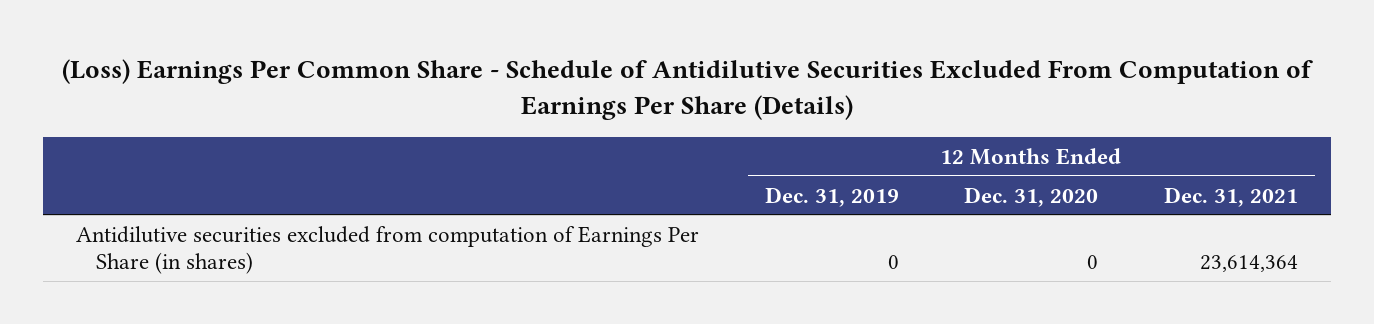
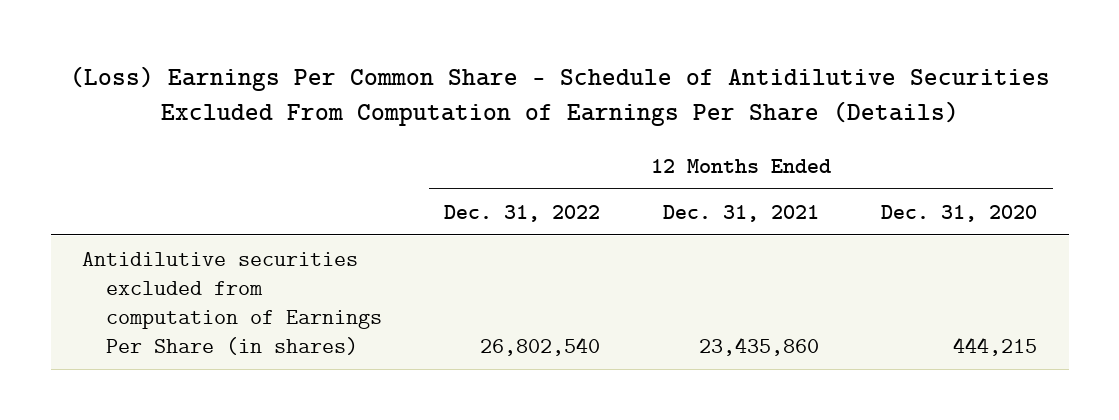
- | 12 Months Ended Dec. 31, 2019 | 12 Months Ended Dec. 31, 2020 | 12 Months Ended Dec. 31, 2021
+ | 12 Months Ended Dec. 31, 2022 | 12 Months Ended Dec. 31, 2021 | 12 Months Ended Dec. 31, 2020
- Antidilutive securities excluded from computation of Earnings Per Share (in shares) | 0 | 0 | 23,614,364
+ Antidilutive securities excluded from computation of Earnings Per Share (in shares) | 26,802,540 | 23,435,860 | 444,215

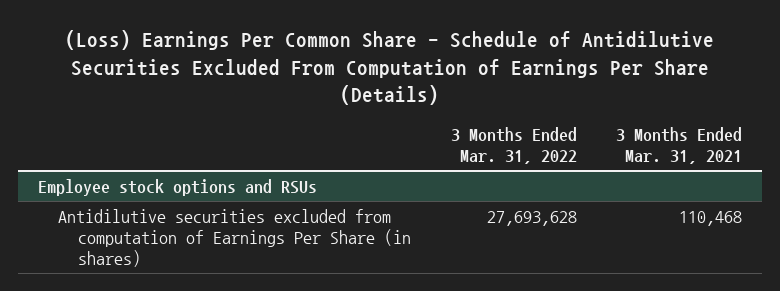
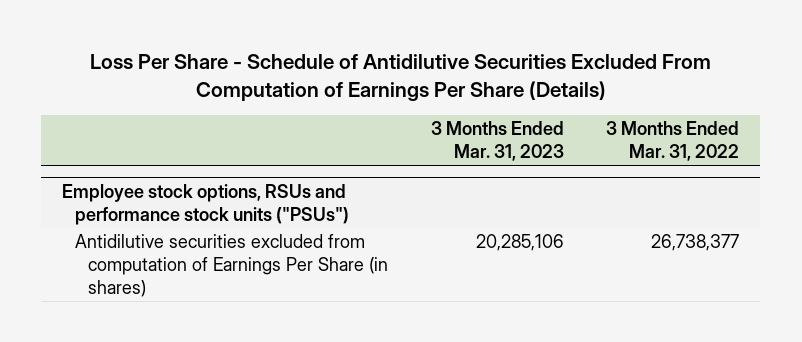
- (Loss) Earnings Per Common Share - Schedule of Antidilutive Securities Excluded From Computation of Earnings Per Share (Details)
+ Loss Per Share - Schedule of Antidilutive Securities Excluded From Computation of Earnings Per Share (Details)
- | 3 Months Ended Mar. 31, 2022 | 3 Months Ended Mar. 31, 2021
+ | 3 Months Ended Mar. 31, 2023 | 3 Months Ended Mar. 31, 2022
- Employee stock options and RSUs
- Antidilutive securities excluded from computation of Earnings Per Share (in shares) | 27,693,628 | 110,468
+ Employee stock options, RSUs and performance stock units ("PSUs")
+ Antidilutive securities excluded from computation of Earnings Per Share (in shares) | 20,285,106 | 26,738,377

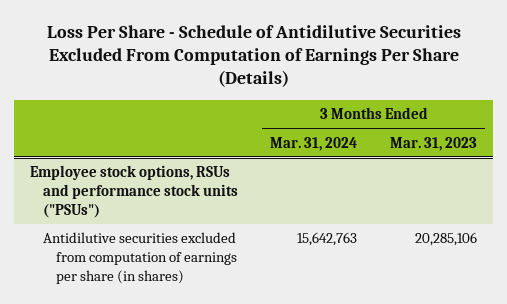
- | 3 Months Ended Mar. 31, 2023 | 3 Months Ended Mar. 31, 2022
+ | 3 Months Ended Mar. 31, 2024 | 3 Months Ended Mar. 31, 2023
@ Employee stock options, RSUs and performance stock units ("PSUs")
- Antidilutive securities excluded from computation of Earnings Per Share (in shares) | 20,285,106 | 26,738,377
+ Antidilutive securities excluded from computation of earnings per share (in shares) | 15,642,763 | 20,285,106

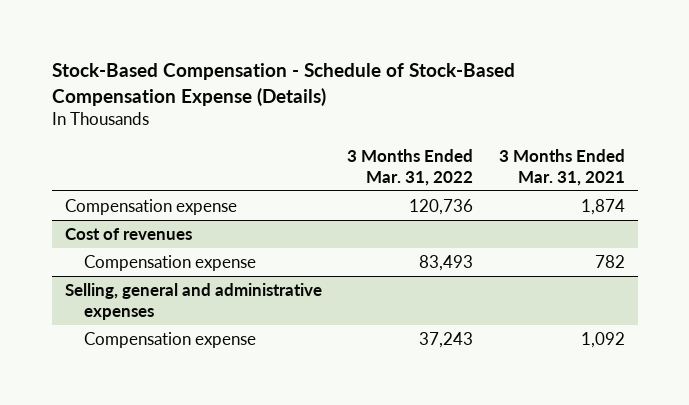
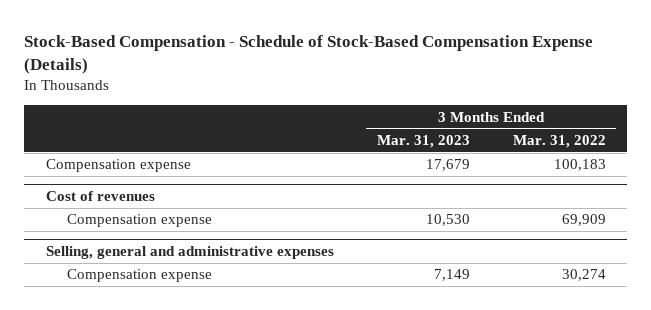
- | 3 Months Ended Mar. 31, 2022 | 3 Months Ended Mar. 31, 2021
+ | 3 Months Ended Mar. 31, 2023 | 3 Months Ended Mar. 31, 2022
- Compensation expense | 120,736 | 1,874
+ Compensation expense | 17,679 | 100,183
@ Cost of revenues
- Compensation expense | 83,493 | 782
+ Compensation expense | 10,530 | 69,909
@ Selling, general and administrative expenses
- Compensation expense | 37,243 | 1,092
+ Compensation expense | 7,149 | 30,274

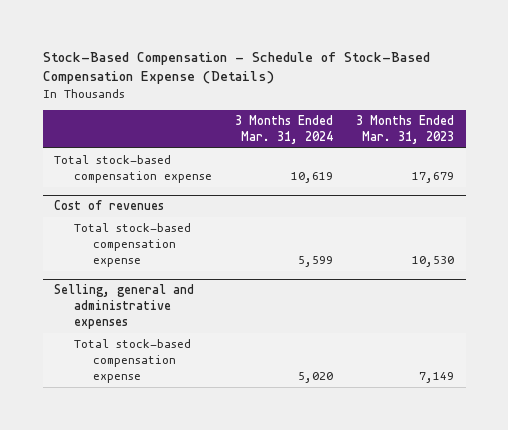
- | 3 Months Ended Mar. 31, 2023 | 3 Months Ended Mar. 31, 2022
+ | 3 Months Ended Mar. 31, 2024 | 3 Months Ended Mar. 31, 2023
- Compensation expense | 17,679 | 100,183
+ Total stock-based compensation expense | 10,619 | 17,679
@ Cost of revenues
- Compensation expense | 10,530 | 69,909
+ Total stock-based compensation expense | 5,599 | 10,530
@ Selling, general and administrative expenses
- Compensation expense | 7,149 | 30,274
+ Total stock-based compensation expense | 5,020 | 7,149

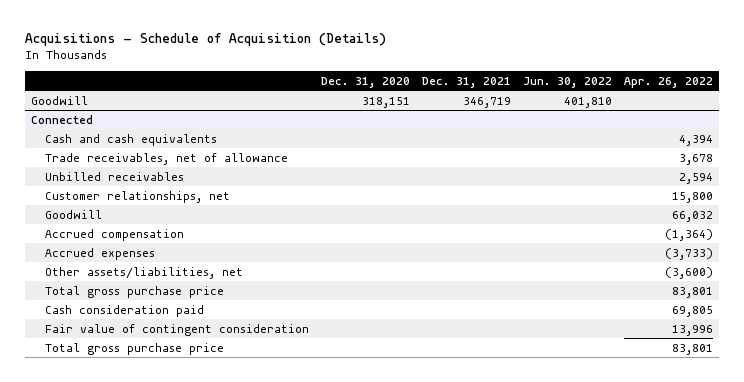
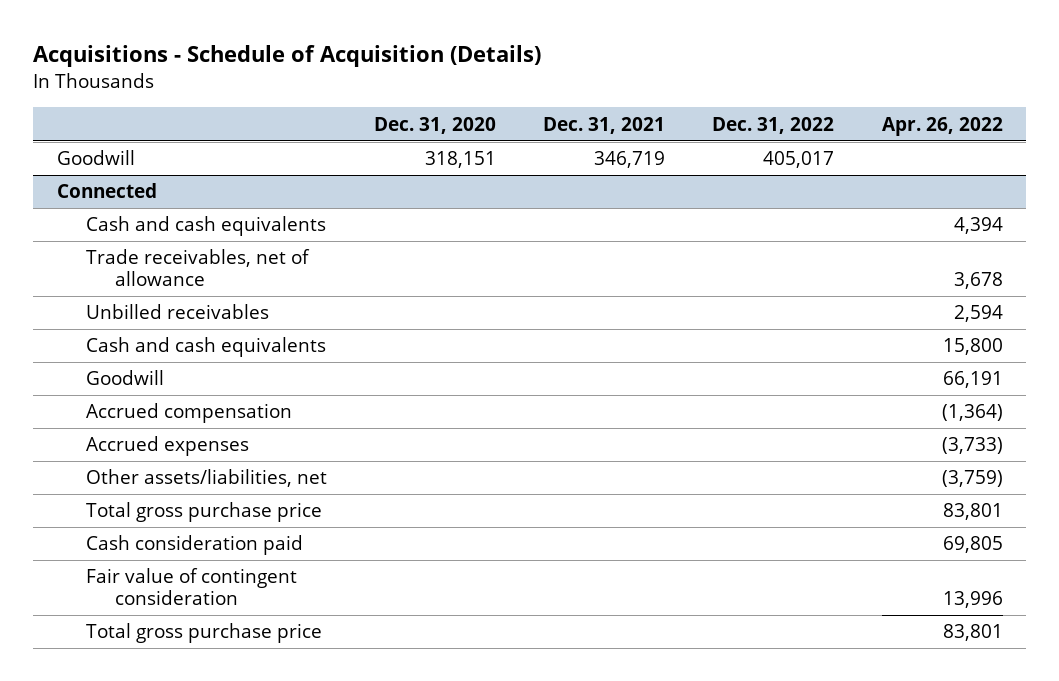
- | Dec. 31, 2020 | Dec. 31, 2021 | Jun. 30, 2022 | Apr. 26, 2022
+ | Dec. 31, 2020 | Dec. 31, 2021 | Dec. 31, 2022 | Apr. 26, 2022
@ Connected
- Customer relationships, net | | | | 15,800
- Goodwill | | | | 66,032
+ Cash and cash equivalents | | | | 15,800
+ Goodwill | | | | 66,191
- Other assets/liabilities, net | | | | (3,600)
+ Other assets/liabilities, net | | | | (3,759)

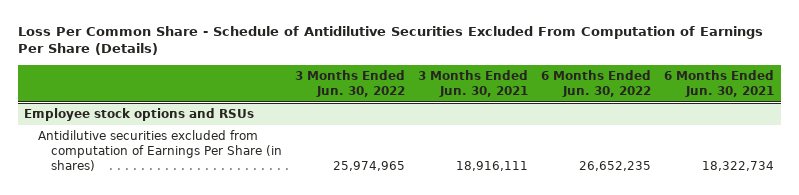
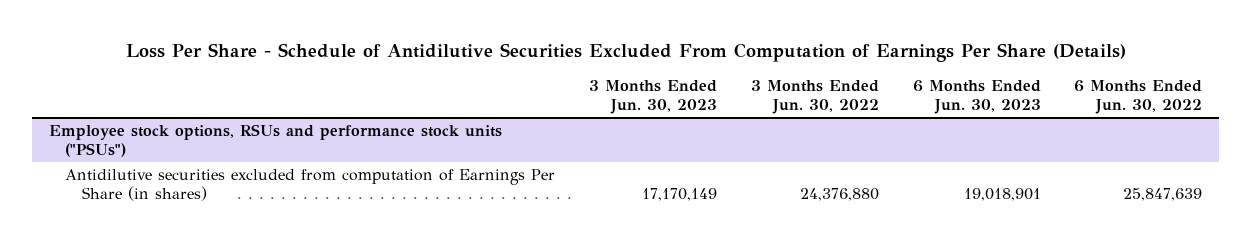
- Loss Per Common Share - Schedule of Antidilutive Securities Excluded From Computation of Earnings Per Share (Details)
+ Loss Per Share - Schedule of Antidilutive Securities Excluded From Computation of Earnings Per Share (Details)
- | 3 Months Ended Jun. 30, 2022 | 3 Months Ended Jun. 30, 2021 | 6 Months Ended Jun. 30, 2022 | 6 Months Ended Jun. 30, 2021
+ | 3 Months Ended Jun. 30, 2023 | 3 Months Ended Jun. 30, 2022 | 6 Months Ended Jun. 30, 2023 | 6 Months Ended Jun. 30, 2022
- Employee stock options and RSUs
- Antidilutive securities excluded from computation of Earnings Per Share (in shares) | 25,974,965 | 18,916,111 | 26,652,235 | 18,322,734
+ Employee stock options, RSUs and performance stock units ("PSUs")
+ Antidilutive securities excluded from computation of Earnings Per Share (in shares) | 17,170,149 | 24,376,880 | 19,018,901 | 25,847,639

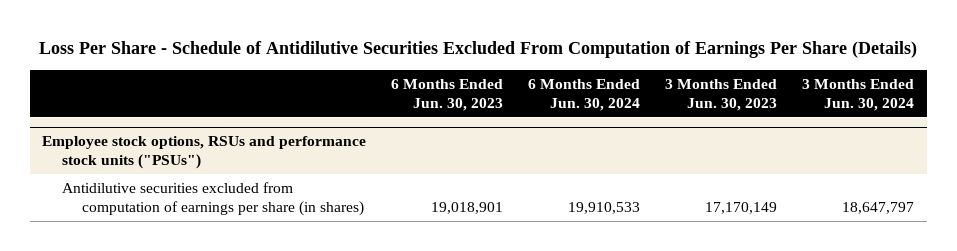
- | 3 Months Ended Jun. 30, 2023 | 3 Months Ended Jun. 30, 2022 | 6 Months Ended Jun. 30, 2023 | 6 Months Ended Jun. 30, 2022
+ | 6 Months Ended Jun. 30, 2023 | 6 Months Ended Jun. 30, 2024 | 3 Months Ended Jun. 30, 2023 | 3 Months Ended Jun. 30, 2024
@ Employee stock options, RSUs and performance stock units ("PSUs")
- Antidilutive securities excluded from computation of Earnings Per Share (in shares) | 17,170,149 | 24,376,880 | 19,018,901 | 25,847,639
+ Antidilutive securities excluded from computation of earnings per share (in shares) | 19,018,901 | 19,910,533 | 17,170,149 | 18,647,797

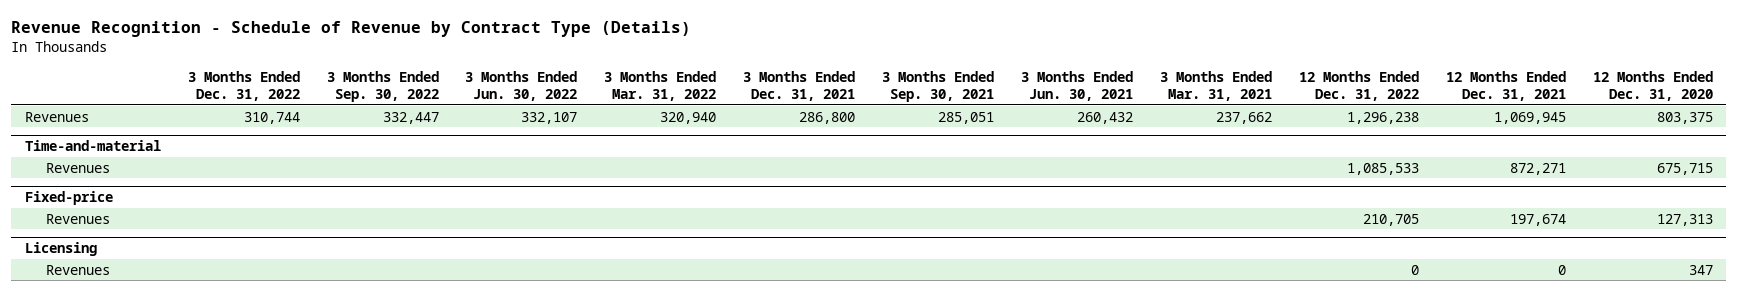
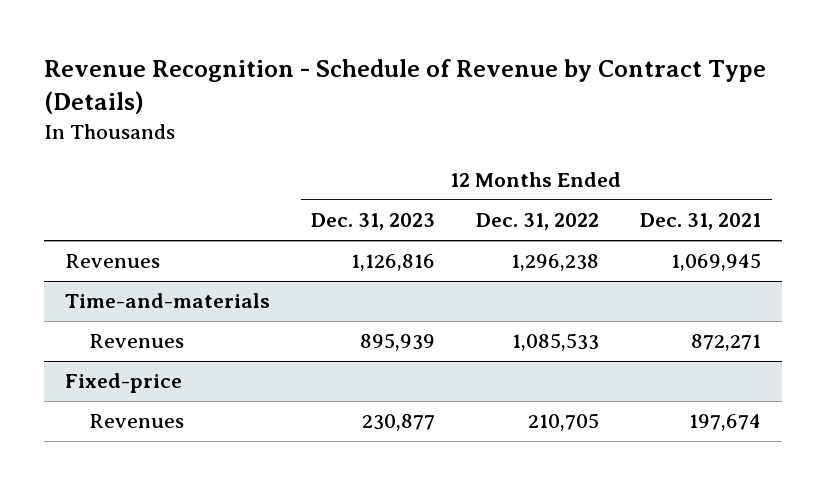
- | 3 Months Ended Dec. 31, 2022 | 3 Months Ended Sep. 30, 2022 | 3 Months Ended Jun. 30, 2022 | 3 Months Ended Mar. 31, 2022 | 3 Months Ended Dec. 31, 2021 | 3 Months Ended Sep. 30, 2021 | 3 Months Ended Jun. 30, 2021 | 3 Months Ended Mar. 31, 2021 | 12 Months Ended Dec. 31, 2022 | 12 Months Ended Dec. 31, 2021 | 12 Months Ended Dec. 31, 2020
+ | 12 Months Ended Dec. 31, 2023 | 12 Months Ended Dec. 31, 2022 | 12 Months Ended Dec. 31, 2021
- Time-and-material
+ Time-and-materials
- Licensing
- Revenues | | | | | | | | | 0 | 0 | 347

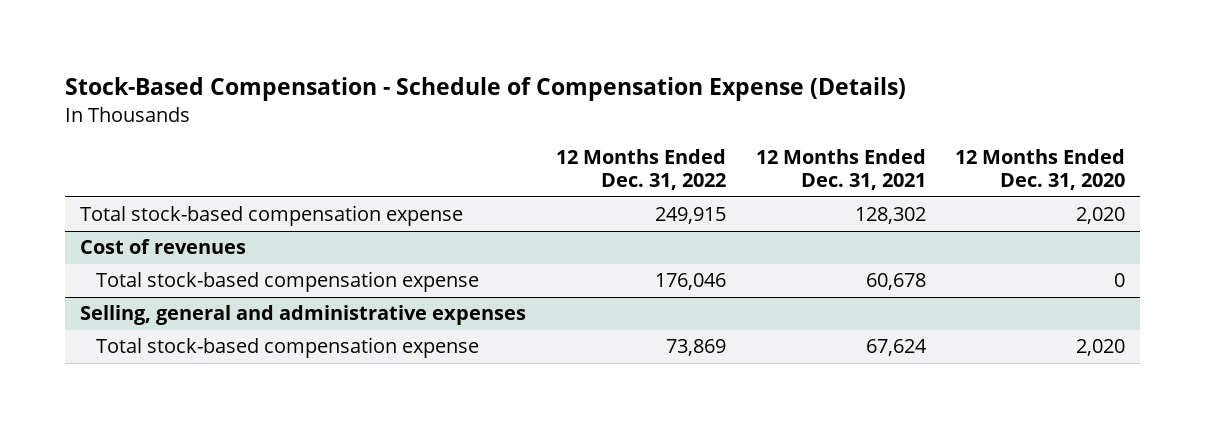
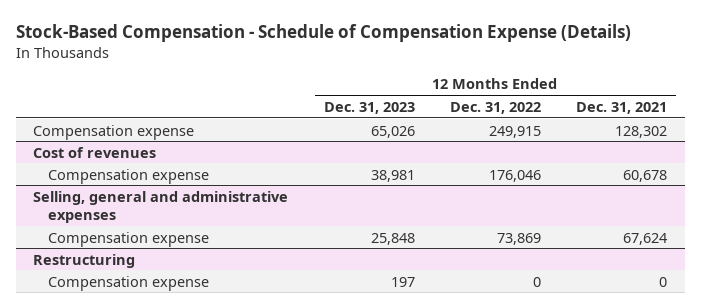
- | 12 Months Ended Dec. 31, 2022 | 12 Months Ended Dec. 31, 2021 | 12 Months Ended Dec. 31, 2020
+ | 12 Months Ended Dec. 31, 2023 | 12 Months Ended Dec. 31, 2022 | 12 Months Ended Dec. 31, 2021
- Total stock-based compensation expense | 249,915 | 128,302 | 2,020
+ Compensation expense | 65,026 | 249,915 | 128,302
@ Cost of revenues
- Total stock-based compensation expense | 176,046 | 60,678 | 0
+ Compensation expense | 38,981 | 176,046 | 60,678
@ Selling, general and administrative expenses
- Total stock-based compensation expense | 73,869 | 67,624 | 2,020
+ Compensation expense | 25,848 | 73,869 | 67,624
+ Restructuring
+ Compensation expense | 197 | 0 | 0

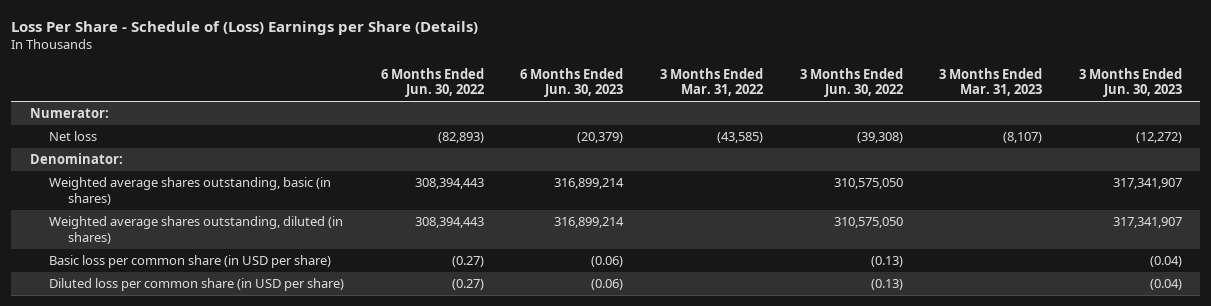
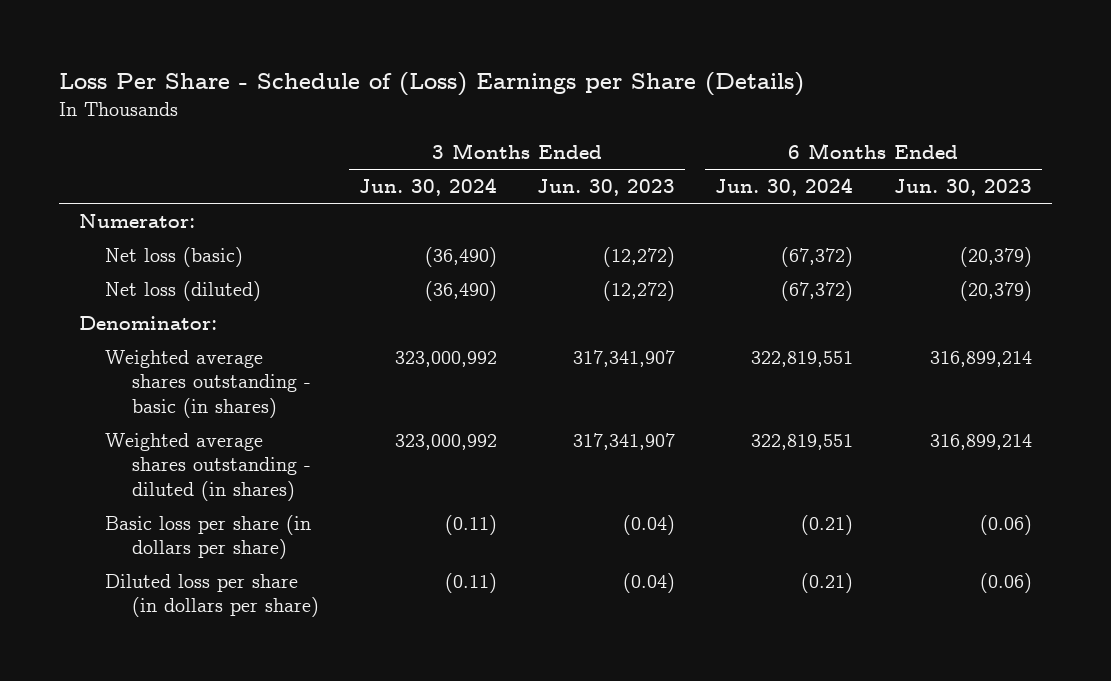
- | 6 Months Ended Jun. 30, 2022 | 6 Months Ended Jun. 30, 2023 | 3 Months Ended Mar. 31, 2022 | 3 Months Ended Jun. 30, 2022 | 3 Months Ended Mar. 31, 2023 | 3 Months Ended Jun. 30, 2023
+ | 3 Months Ended Jun. 30, 2024 | 3 Months Ended Jun. 30, 2023 | 6 Months Ended Jun. 30, 2024 | 6 Months Ended Jun. 30, 2023
- Net loss | (82,893) | (20,379) | (43,585) | (39,308) | (8,107) | (12,272)
+ Net loss (basic) | (36,490) | (12,272) | (67,372) | (20,379)
+ Net loss (diluted) | (36,490) | (12,272) | (67,372) | (20,379)
- Weighted average shares outstanding, basic (in shares) | 308,394,443 | 316,899,214 | | 310,575,050 | | 317,341,907
- Weighted average shares outstanding, diluted (in shares) | 308,394,443 | 316,899,214 | | 310,575,050 | | 317,341,907
- Basic loss per common share (in USD per share) | (0.27) | (0.06) | | (0.13) | | (0.04)
- Diluted loss per common share (in USD per share) | (0.27) | (0.06) | | (0.13) | | (0.04)
+ Weighted average shares outstanding - basic (in shares) | 323,000,992 | 317,341,907 | 322,819,551 | 316,899,214
+ Weighted average shares outstanding - diluted (in shares) | 323,000,992 | 317,341,907 | 322,819,551 | 316,899,214
+ Basic loss per share (in dollars per share) | (0.11) | (0.04) | (0.21) | (0.06)
+ Diluted loss per share (in dollars per share) | (0.11) | (0.04) | (0.21) | (0.06)

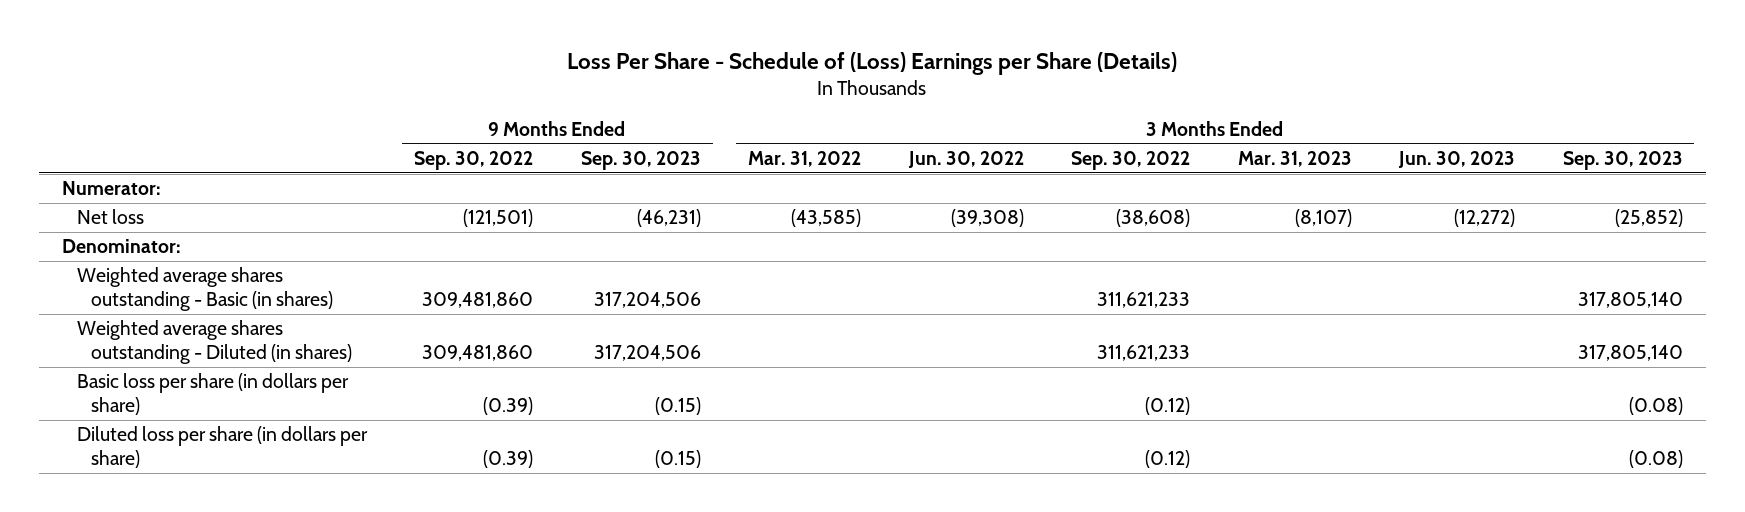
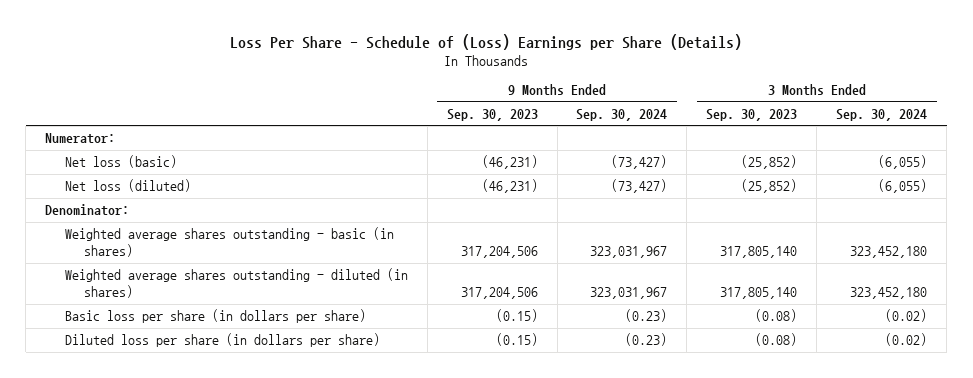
- | 9 Months Ended Sep. 30, 2022 | 9 Months Ended Sep. 30, 2023 | 3 Months Ended Mar. 31, 2022 | 3 Months Ended Jun. 30, 2022 | 3 Months Ended Sep. 30, 2022 | 3 Months Ended Mar. 31, 2023 | 3 Months Ended Jun. 30, 2023 | 3 Months Ended Sep. 30, 2023
+ | 9 Months Ended Sep. 30, 2023 | 9 Months Ended Sep. 30, 2024 | 3 Months Ended Sep. 30, 2023 | 3 Months Ended Sep. 30, 2024
- Net loss | (121,501) | (46,231) | (43,585) | (39,308) | (38,608) | (8,107) | (12,272) | (25,852)
+ Net loss (basic) | (46,231) | (73,427) | (25,852) | (6,055)
+ Net loss (diluted) | (46,231) | (73,427) | (25,852) | (6,055)
- Weighted average shares outstanding - Basic (in shares) | 309,481,860 | 317,204,506 | | | 311,621,233 | | | 317,805,140
- Weighted average shares outstanding - Diluted (in shares) | 309,481,860 | 317,204,506 | | | 311,621,233 | | | 317,805,140
+ Weighted average shares outstanding - basic (in shares) | 317,204,506 | 323,031,967 | 317,805,140 | 323,452,180
+ Weighted average shares outstanding - diluted (in shares) | 317,204,506 | 323,031,967 | 317,805,140 | 323,452,180

